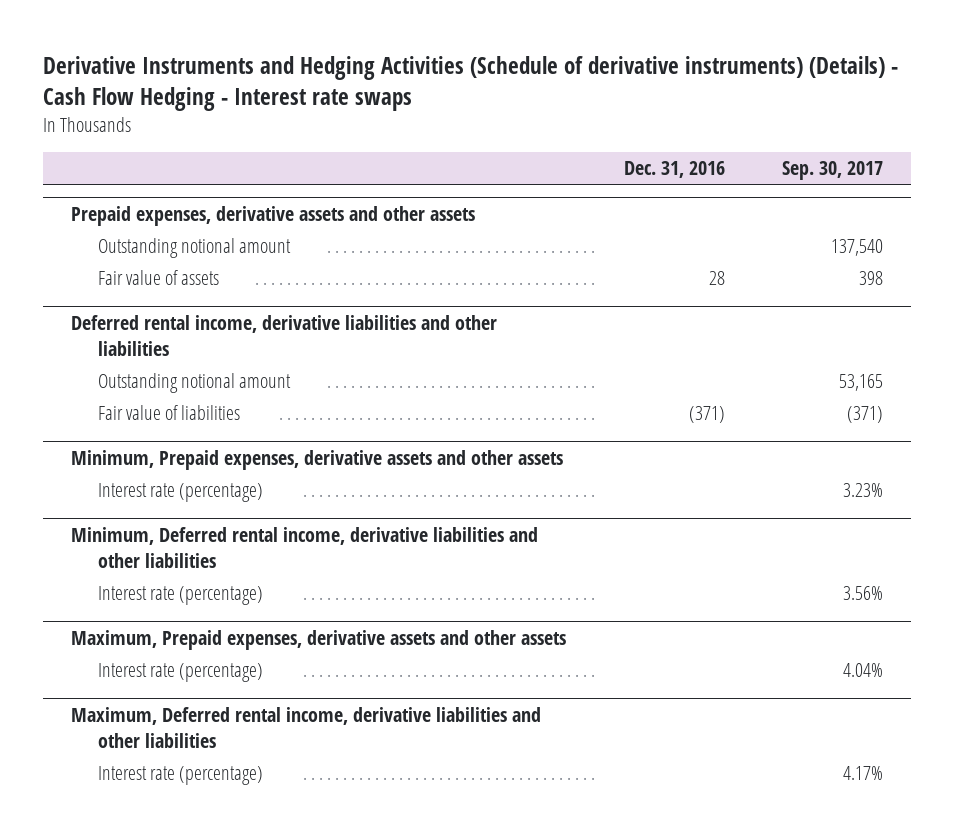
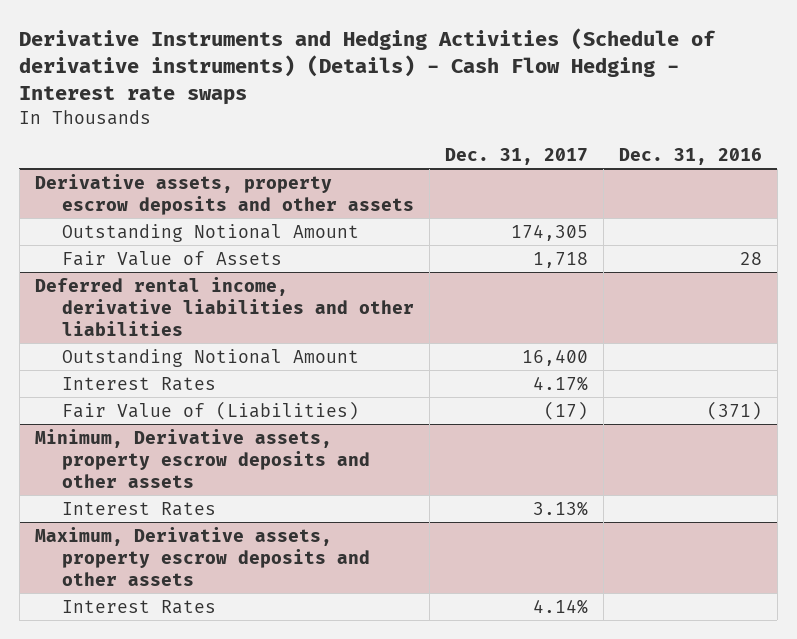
- | Dec. 31, 2016 | Sep. 30, 2017
+ | Dec. 31, 2017 | Dec. 31, 2016
- Prepaid expenses, derivative assets and other assets
- Outstanding notional amount | | 137,540
- Fair value of assets | 28 | 398
+ Derivative assets, property escrow deposits and other assets
+ Outstanding Notional Amount | 174,305 |
+ Fair Value of Assets | 1,718 | 28
@ Deferred rental income, derivative liabilities and other liabilities
- Outstanding notional amount | | 53,165
- Fair value of liabilities | (371) | (371)
- Minimum, Prepaid expenses, derivative assets and other assets
- Interest rate (percentage) | | 3.23%
- Minimum, Deferred rental income, derivative liabilities and other liabilities
- Interest rate (percentage) | | 3.56%
- Maximum, Prepaid expenses, derivative assets and other assets
- Interest rate (percentage) | | 4.04%
- Maximum, Deferred rental income, derivative liabilities and other liabilities
- Interest rate (percentage) | | 4.17%
@ Deferred rental income, derivative liabilities and other liabilities
+ Outstanding Notional Amount | 16,400 |
+ Interest Rates | 4.17% |
+ Fair Value of (Liabilities) | (17) | (371)
+ Minimum, Derivative assets, property escrow deposits and other assets
+ Interest Rates | 3.13% |
+ Maximum, Derivative assets, property escrow deposits and other assets
+ Interest Rates | 4.14% |

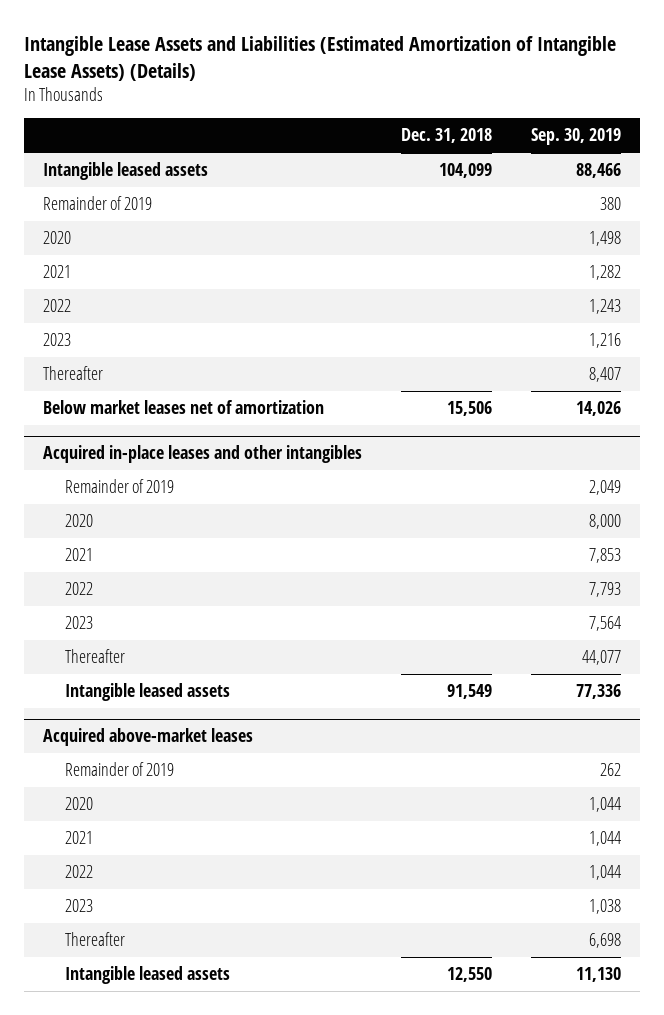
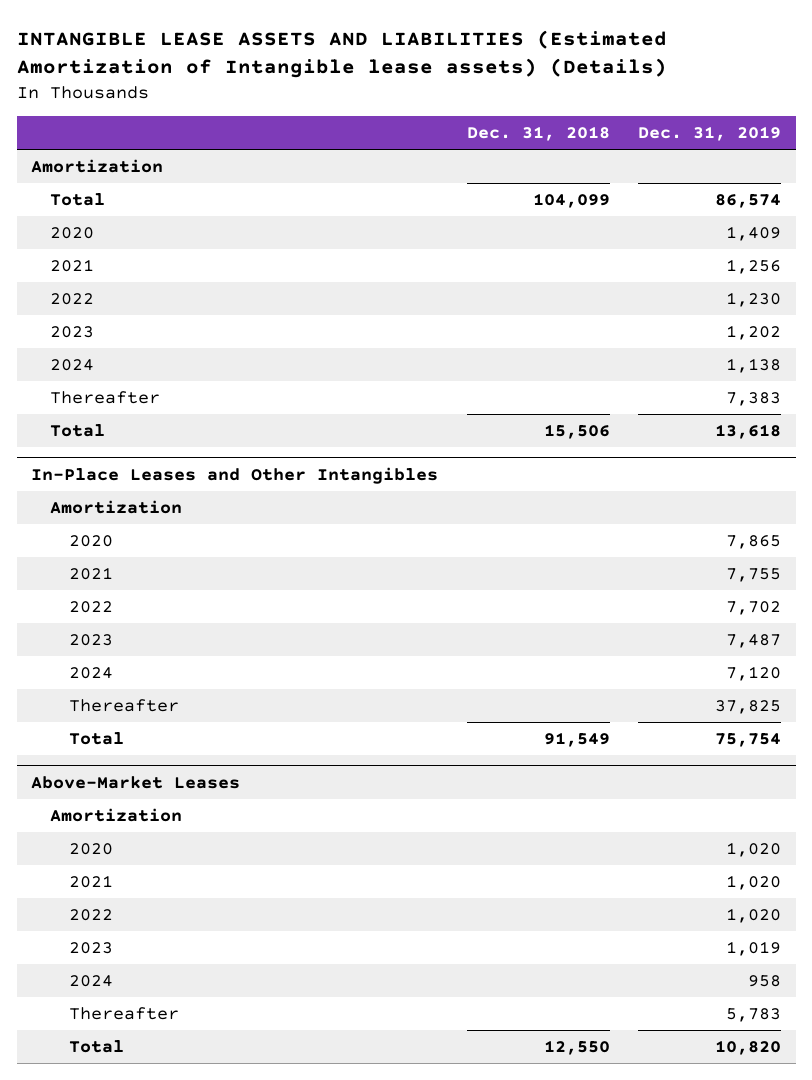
- Intangible Lease Assets and Liabilities (Estimated Amortization of Intangible Lease Assets) (Details)
+ INTANGIBLE LEASE ASSETS AND LIABILITIES (Estimated Amortization of Intangible lease assets) (Details)
- | Dec. 31, 2018 | Sep. 30, 2019
+ | Dec. 31, 2018 | Dec. 31, 2019
- Intangible leased assets | 104,099 | 88,466
- Remainder of 2019 | | 380
+ Amortization
+ Total | 104,099 | 86,574
+ 2024 | | 1,138
- Below market leases net of amortization | 15,506 | 14,026
- Acquired in-place leases and other intangibles
- Remainder of 2019 | | 2,049
- 2020 | | 8,000
- 2021 | | 7,853
- 2022 | | 7,793
- 2023 | | 7,564
- Thereafter | | 44,077
- Intangible leased assets | 91,549 | 77,336
- Acquired above-market leases
- Remainder of 2019 | | 262
+ Total | 15,506 | 13,618
+ In-Place Leases and Other Intangibles
+ Amortization
+ 2020 | | 7,865
+ 2021 | | 7,755
+ 2022 | | 7,702
+ 2023 | | 7,487
+ 2024 | | 7,120
+ Thereafter | | 37,825
+ Total | 91,549 | 75,754
+ Above-Market Leases
+ Amortization
+ 2024 | | 958
- Intangible leased assets | 12,550 | 11,130
+ Total | 12,550 | 10,820

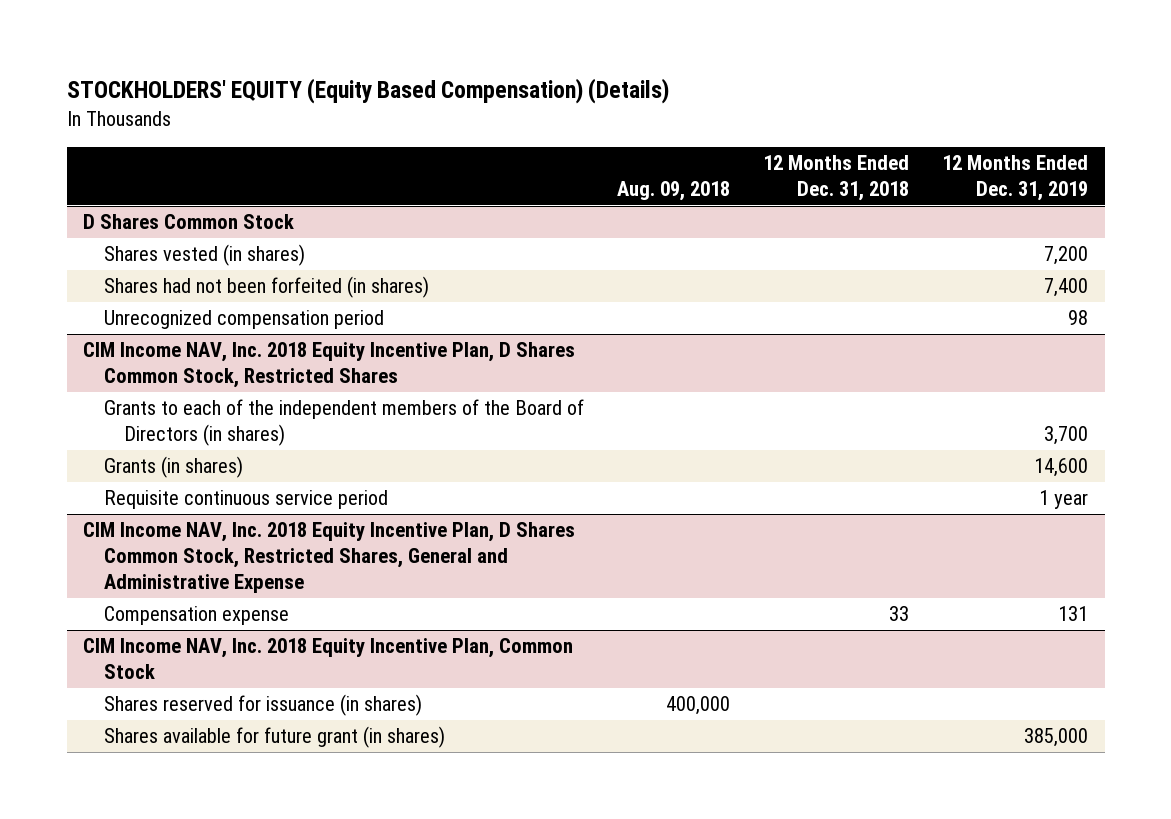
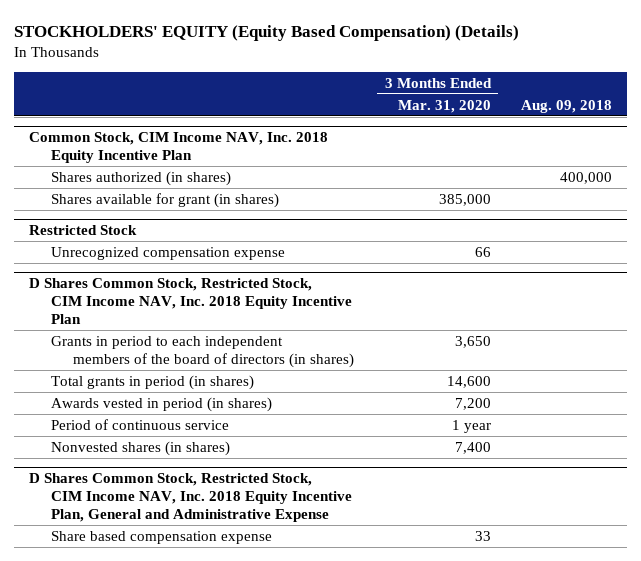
- | Aug. 09, 2018 | 12 Months Ended Dec. 31, 2018 | 12 Months Ended Dec. 31, 2019
+ | 3 Months Ended Mar. 31, 2020 | Aug. 09, 2018
- D Shares Common Stock
- Shares vested (in shares) | | | 7,200
- Shares had not been forfeited (in shares) | | | 7,400
- Unrecognized compensation period | | | 98
- CIM Income NAV, Inc. 2018 Equity Incentive Plan, D Shares Common Stock, Restricted Shares
- Grants to each of the independent members of the Board of Directors (in shares) | | | 3,700
- Grants (in shares) | | | 14,600
- Requisite continuous service period | | | 1 year
- CIM Income NAV, Inc. 2018 Equity Incentive Plan, D Shares Common Stock, Restricted Shares, General and Administrative Expense
- Compensation expense | | 33 | 131
- CIM Income NAV, Inc. 2018 Equity Incentive Plan, Common Stock
- Shares reserved for issuance (in shares) | 400,000 | |
- Shares available for future grant (in shares) | | | 385,000
+ Common Stock, CIM Income NAV, Inc. 2018 Equity Incentive Plan
+ Shares authorized (in shares) | | 400,000
+ Shares available for grant (in shares) | 385,000 |
+ Restricted Stock
+ Unrecognized compensation expense | 66 |
+ D Shares Common Stock, Restricted Stock, CIM Income NAV, Inc. 2018 Equity Incentive Plan
+ Grants in period to each independent members of the board of directors (in shares) | 3,650 |
+ Total grants in period (in shares) | 14,600 |
+ Awards vested in period (in shares) | 7,200 |
+ Period of continuous service | 1 year |
+ Nonvested shares (in shares) | 7,400 |
+ D Shares Common Stock, Restricted Stock, CIM Income NAV, Inc. 2018 Equity Incentive Plan, General and Administrative Expense
+ Share based compensation expense | 33 |

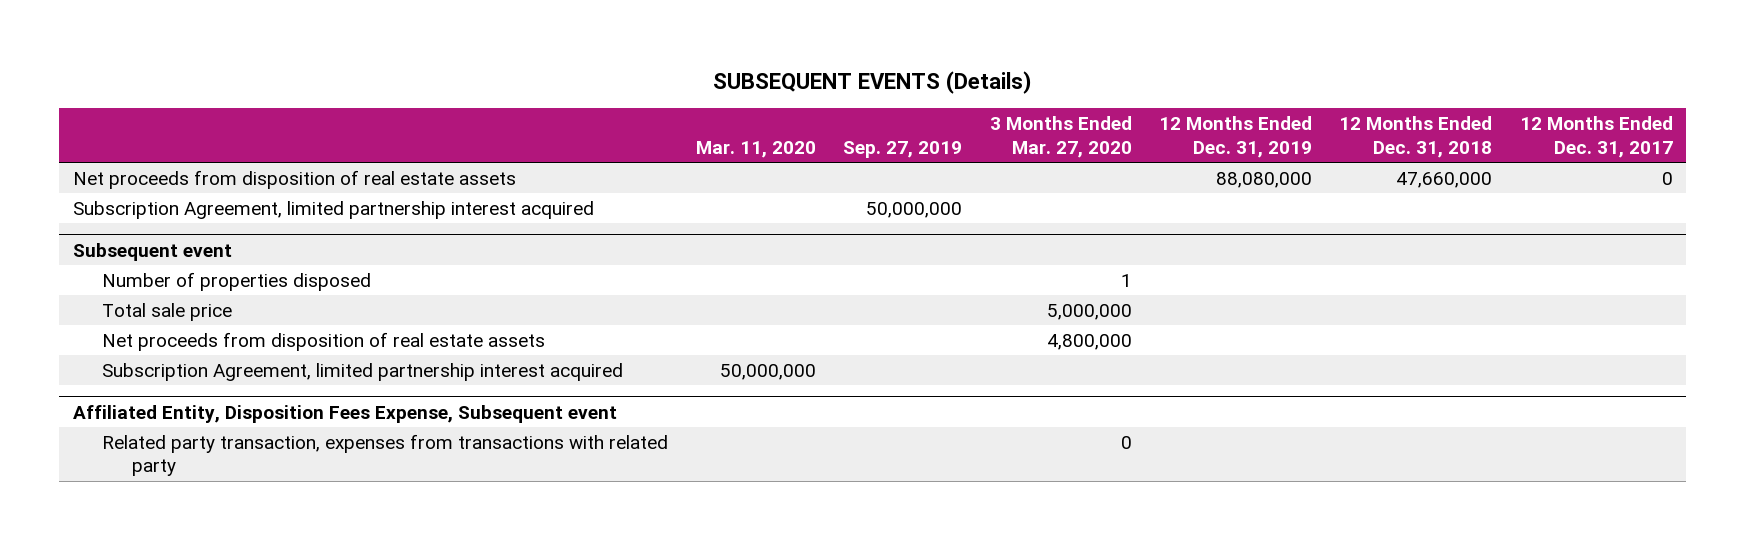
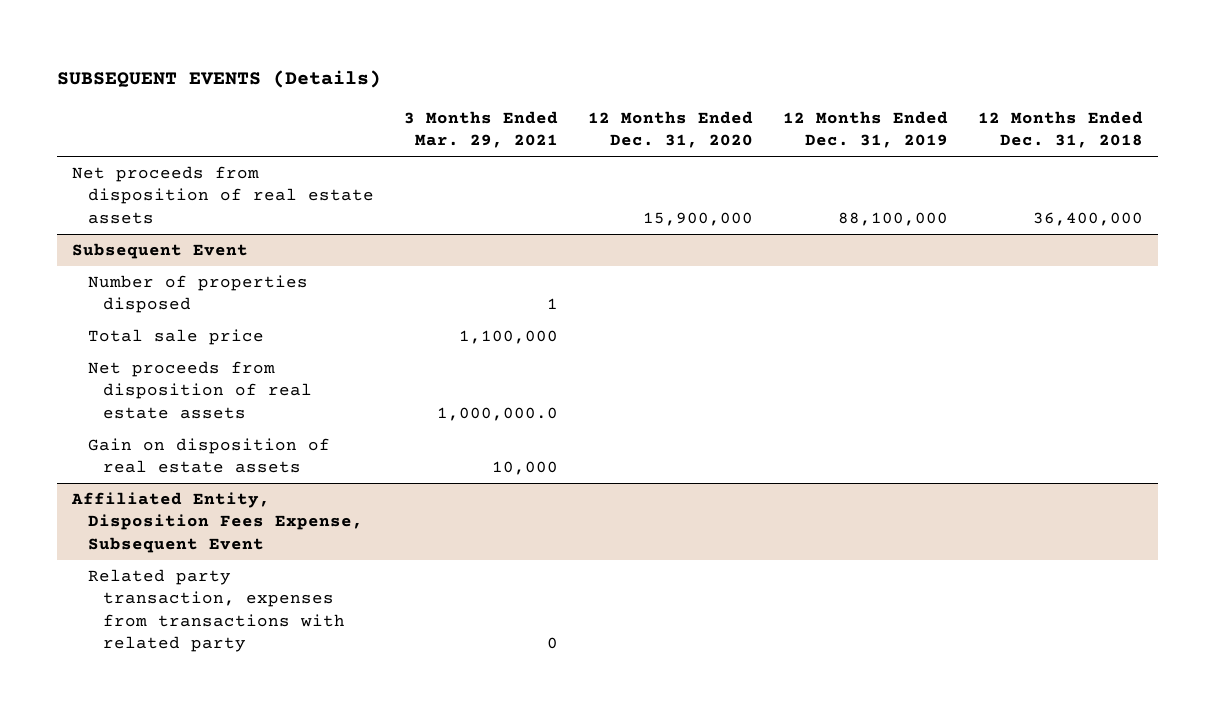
- | Mar. 11, 2020 | Sep. 27, 2019 | 3 Months Ended Mar. 27, 2020 | 12 Months Ended Dec. 31, 2019 | 12 Months Ended Dec. 31, 2018 | 12 Months Ended Dec. 31, 2017
+ | 3 Months Ended Mar. 29, 2021 | 12 Months Ended Dec. 31, 2020 | 12 Months Ended Dec. 31, 2019 | 12 Months Ended Dec. 31, 2018
- Net proceeds from disposition of real estate assets | | | | 88,080,000 | 47,660,000 | 0
- Subscription Agreement, limited partnership interest acquired | | 50,000,000 | | | |
- Subsequent event
+ Net proceeds from disposition of real estate assets | | 15,900,000 | 88,100,000 | 36,400,000
+ Subsequent Event
- Subscription Agreement, limited partnership interest acquired | 50,000,000 | | | | |
- Affiliated Entity, Disposition Fees Expense, Subsequent event
+ Gain on disposition of real estate assets | 10,000 | | |
+ Affiliated Entity, Disposition Fees Expense, Subsequent Event

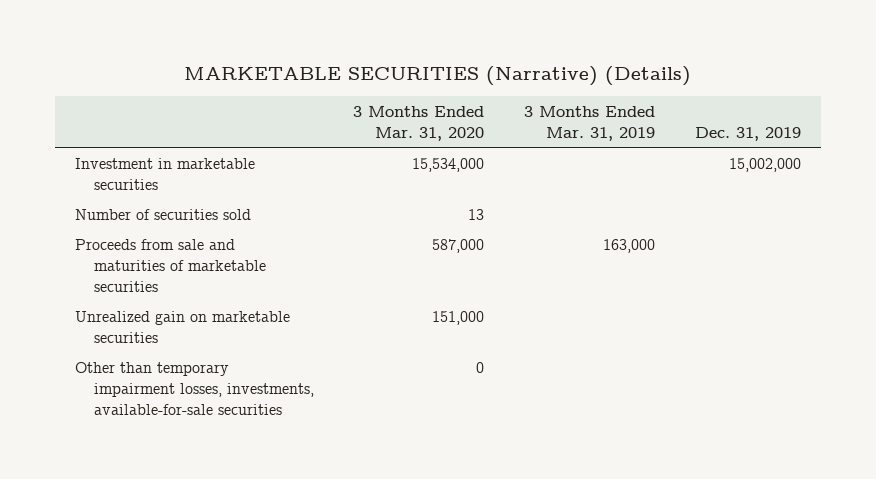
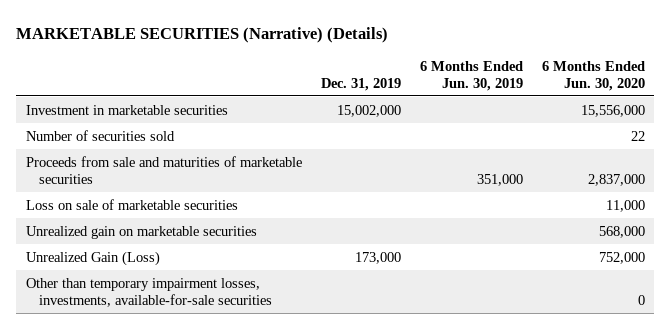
- | 3 Months Ended Mar. 31, 2020 | 3 Months Ended Mar. 31, 2019 | Dec. 31, 2019
+ | Dec. 31, 2019 | 6 Months Ended Jun. 30, 2019 | 6 Months Ended Jun. 30, 2020
+ Loss on sale of marketable securities | | | 11,000
+ Unrealized Gain (Loss) | 173,000 | | 752,000

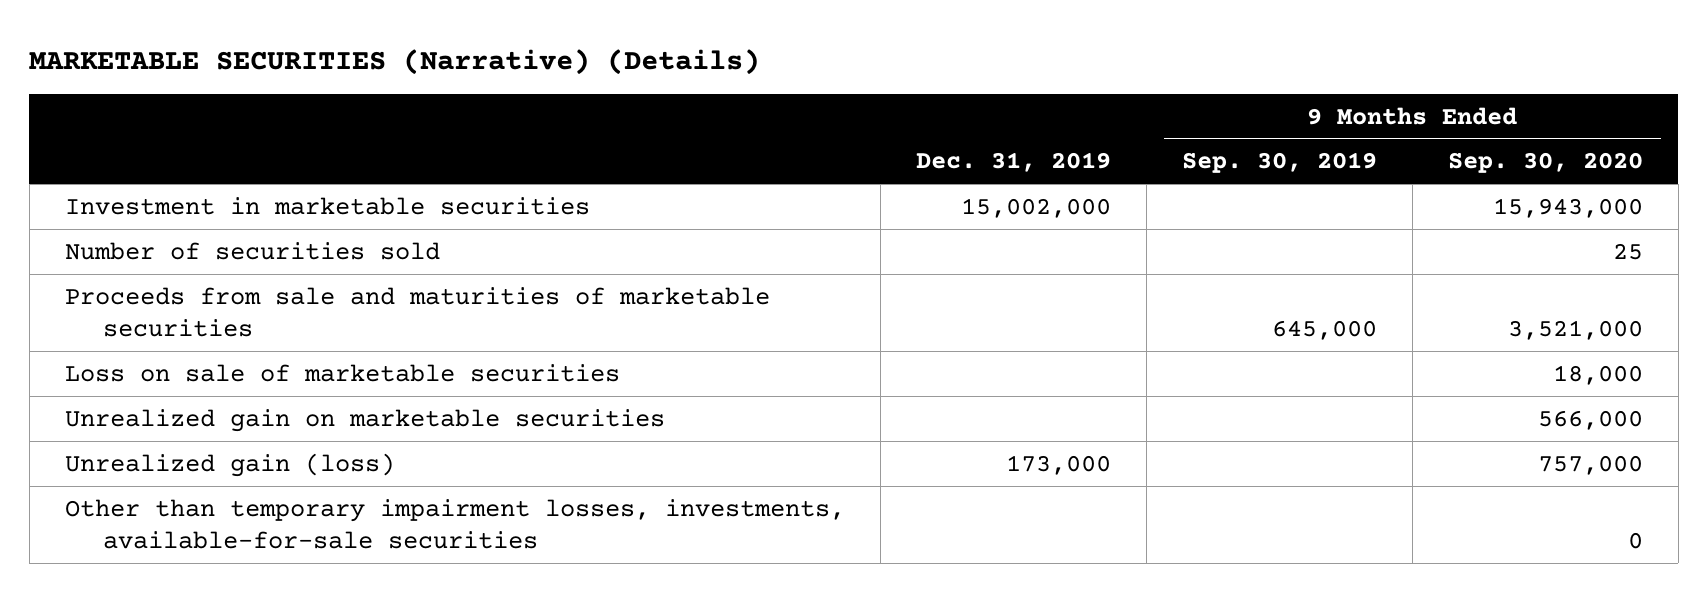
- | Dec. 31, 2019 | 6 Months Ended Jun. 30, 2019 | 6 Months Ended Jun. 30, 2020
+ | Dec. 31, 2019 | 9 Months Ended Sep. 30, 2019 | 9 Months Ended Sep. 30, 2020
- Unrealized Gain (Loss) | 173,000 | | 752,000
+ Unrealized gain (loss) | 173,000 | | 757,000

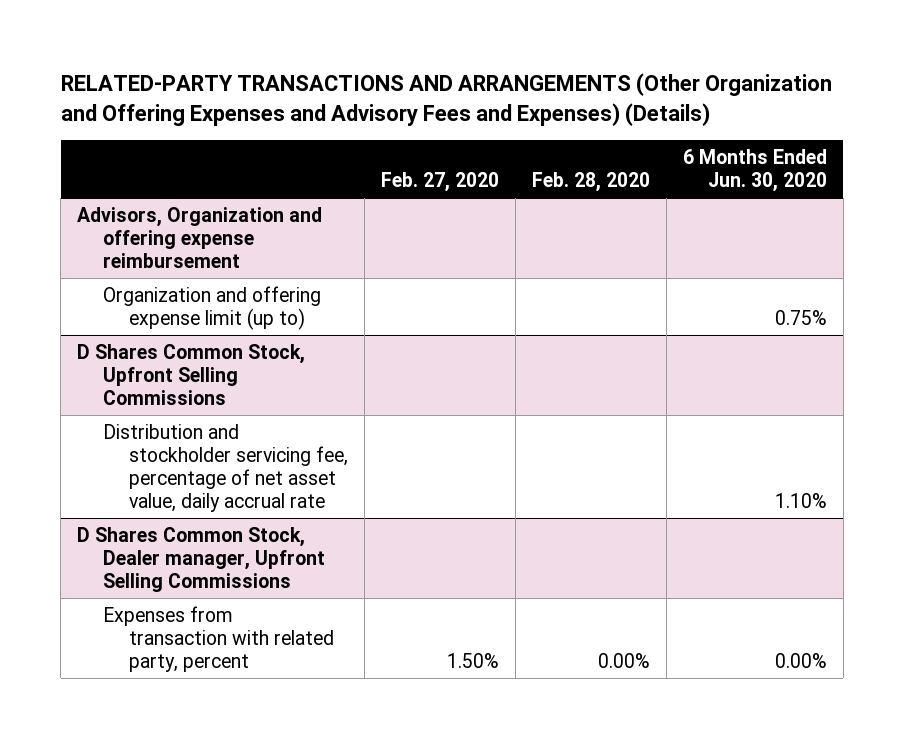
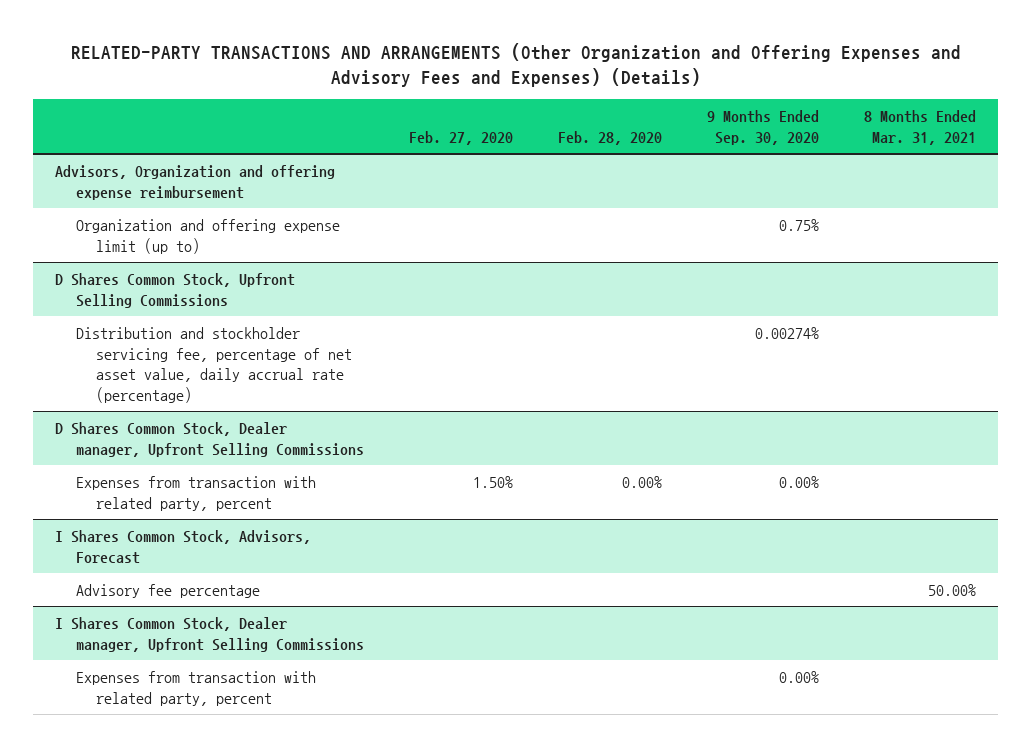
- | Feb. 27, 2020 | Feb. 28, 2020 | 6 Months Ended Jun. 30, 2020
+ | Feb. 27, 2020 | Feb. 28, 2020 | 9 Months Ended Sep. 30, 2020 | 8 Months Ended Mar. 31, 2021
@ D Shares Common Stock, Upfront Selling Commissions
- Distribution and stockholder servicing fee, percentage of net asset value, daily accrual rate | | | 1.10%
+ Distribution and stockholder servicing fee, percentage of net asset value, daily accrual rate (percentage) | | | 0.00274% |
+ I Shares Common Stock, Advisors, Forecast
+ Advisory fee percentage | | | | 50.00%
+ I Shares Common Stock, Dealer manager, Upfront Selling Commissions
+ Expenses from transaction with related party, percent | | | 0.00% |

